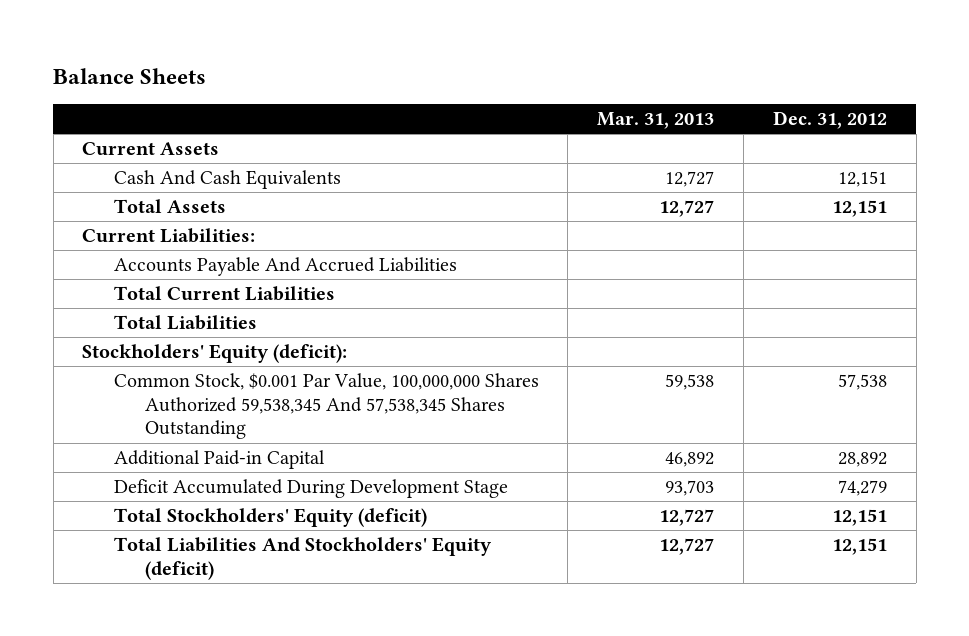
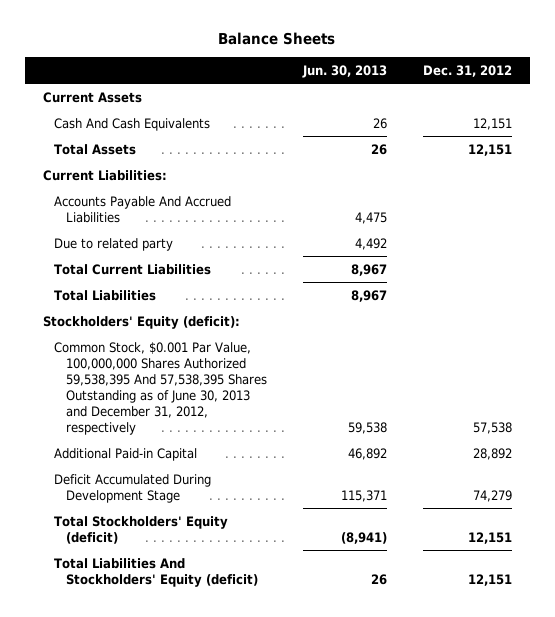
- | Mar. 31, 2013 | Dec. 31, 2012
+ | Jun. 30, 2013 | Dec. 31, 2012
+ Due to related party | 4,492 |
- Common Stock, $0.001 Par Value, 100,000,000 Shares Authorized 59,538,345 And 57,538,345 Shares Outstanding | 59,538 | 57,538
+ Common Stock, $0.001 Par Value, 100,000,000 Shares Authorized 59,538,395 And 57,538,395 Shares Outstanding as of June 30, 2013 and December 31, 2012, respectively | 59,538 | 57,538

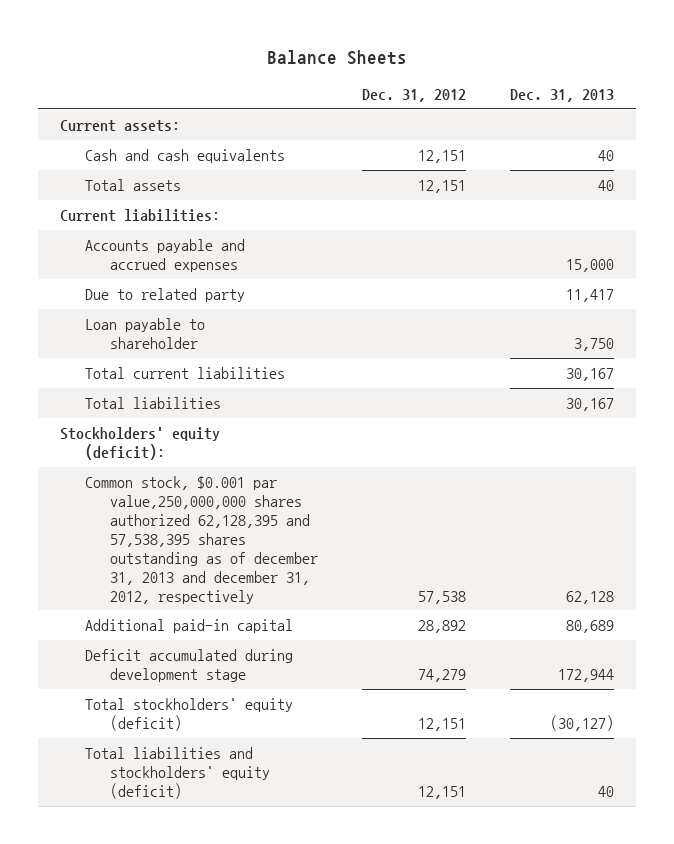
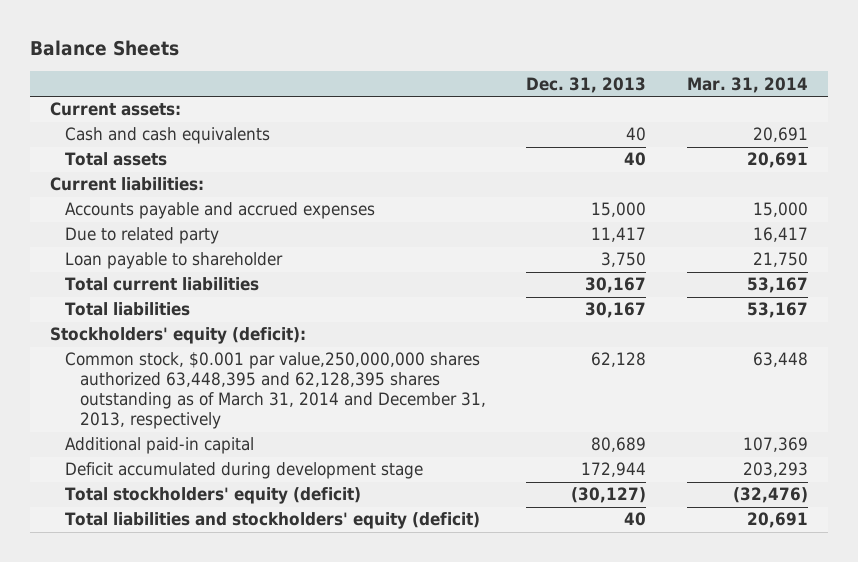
- | Dec. 31, 2012 | Dec. 31, 2013
+ | Dec. 31, 2013 | Mar. 31, 2014
- Common stock, $0.001 par value,250,000,000 shares authorized 62,128,395 and 57,538,395 shares outstanding as of december 31, 2013 and december 31, 2012, respectively | 57,538 | 62,128
+ Common stock, $0.001 par value,250,000,000 shares authorized 63,448,395 and 62,128,395 shares outstanding as of March 31, 2014 and December 31, 2013, respectively | 62,128 | 63,448

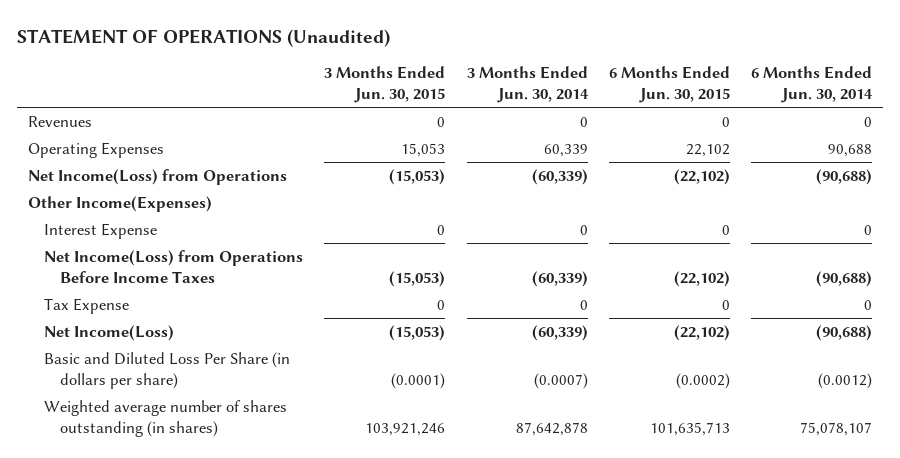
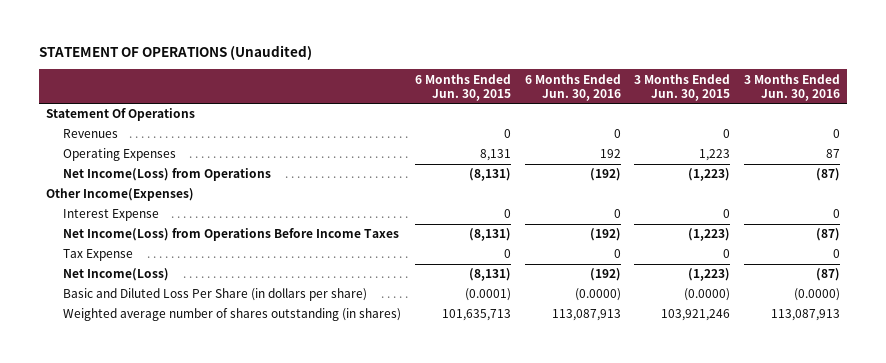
- | 3 Months Ended Jun. 30, 2015 | 3 Months Ended Jun. 30, 2014 | 6 Months Ended Jun. 30, 2015 | 6 Months Ended Jun. 30, 2014
+ | 6 Months Ended Jun. 30, 2015 | 6 Months Ended Jun. 30, 2016 | 3 Months Ended Jun. 30, 2015 | 3 Months Ended Jun. 30, 2016
+ Statement Of Operations
- Operating Expenses | 15,053 | 60,339 | 22,102 | 90,688
- Net Income(Loss) from Operations | (15,053) | (60,339) | (22,102) | (90,688)
+ Operating Expenses | 8,131 | 192 | 1,223 | 87
+ Net Income(Loss) from Operations | (8,131) | (192) | (1,223) | (87)
- Net Income(Loss) from Operations Before Income Taxes | (15,053) | (60,339) | (22,102) | (90,688)
+ Net Income(Loss) from Operations Before Income Taxes | (8,131) | (192) | (1,223) | (87)
- Net Income(Loss) | (15,053) | (60,339) | (22,102) | (90,688)
- Basic and Diluted Loss Per Share (in dollars per share) | (0.0001) | (0.0007) | (0.0002) | (0.0012)
+ Net Income(Loss) | (8,131) | (192) | (1,223) | (87)
+ Basic and Diluted Loss Per Share (in dollars per share) | (0.0001) | (0.0000) | (0.0000) | (0.0000)

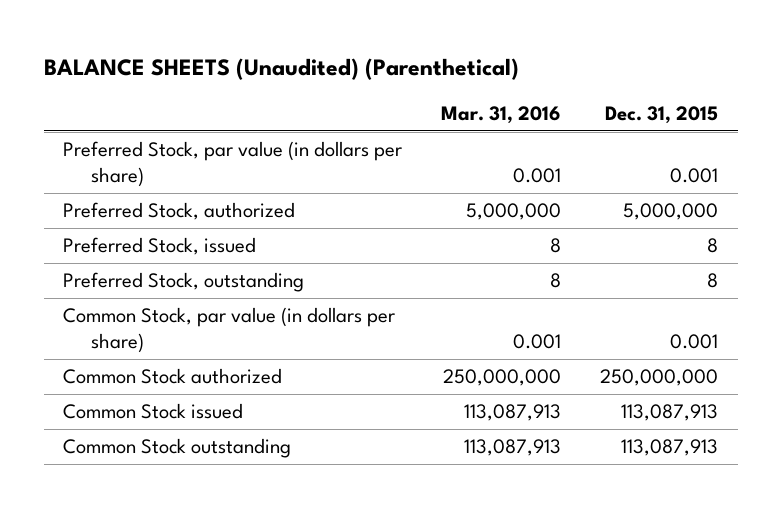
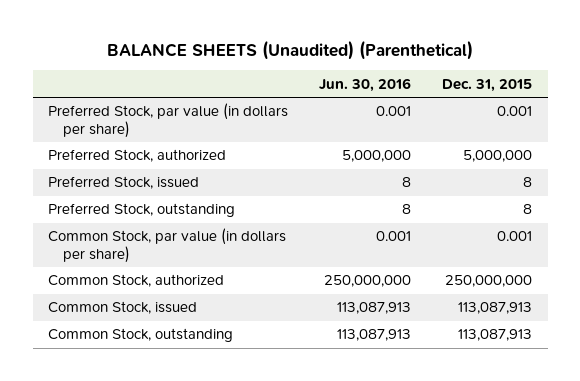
- | Mar. 31, 2016 | Dec. 31, 2015
+ | Jun. 30, 2016 | Dec. 31, 2015
- Common Stock authorized | 250,000,000 | 250,000,000
- Common Stock issued | 113,087,913 | 113,087,913
- Common Stock outstanding | 113,087,913 | 113,087,913
+ Common Stock, authorized | 250,000,000 | 250,000,000
+ Common Stock, issued | 113,087,913 | 113,087,913
+ Common Stock, outstanding | 113,087,913 | 113,087,913

